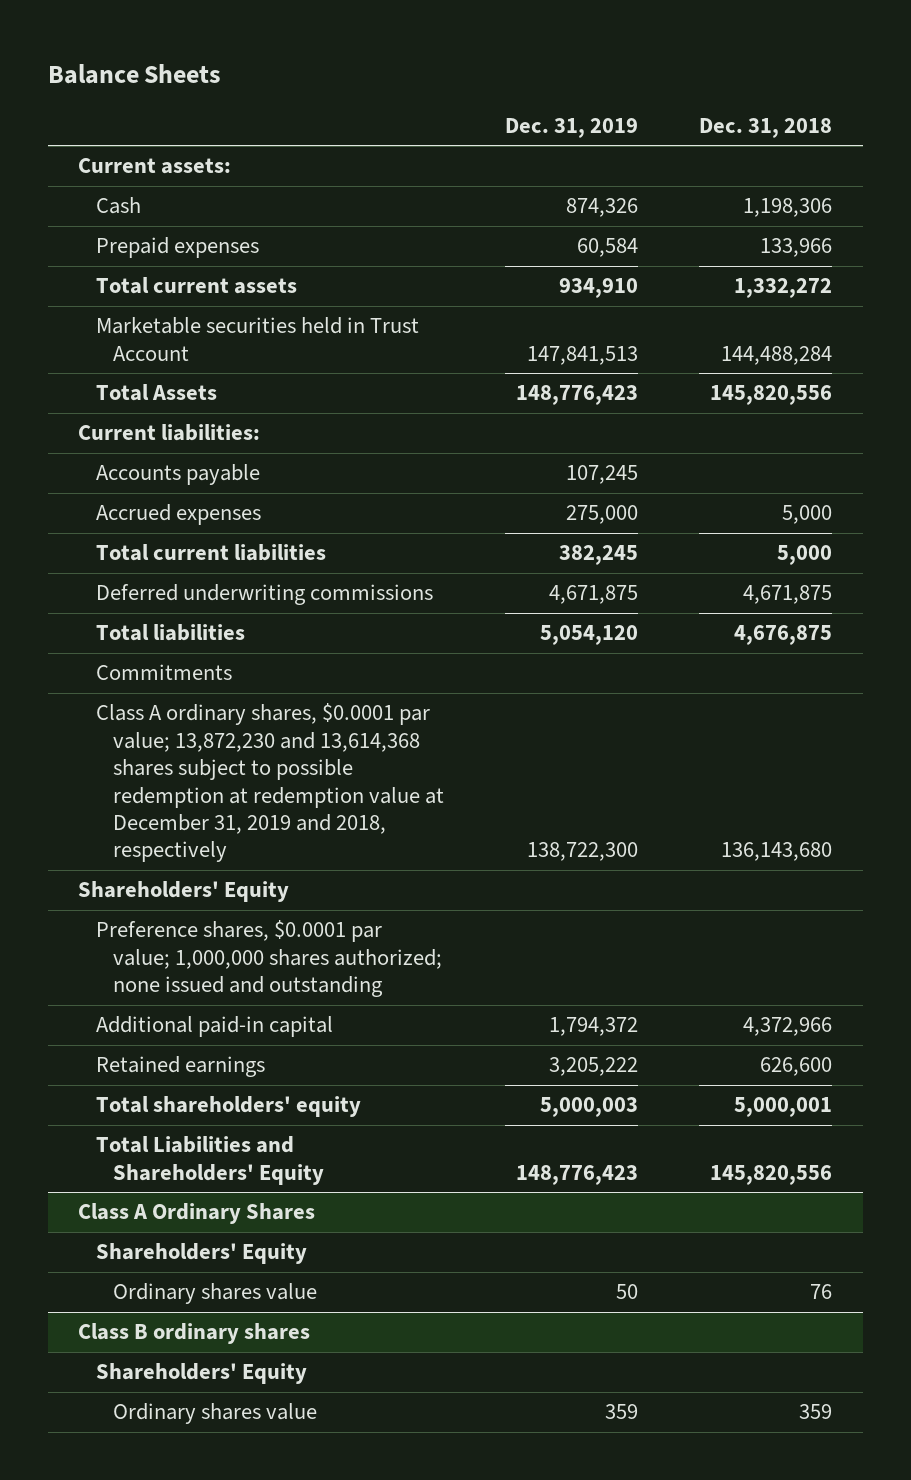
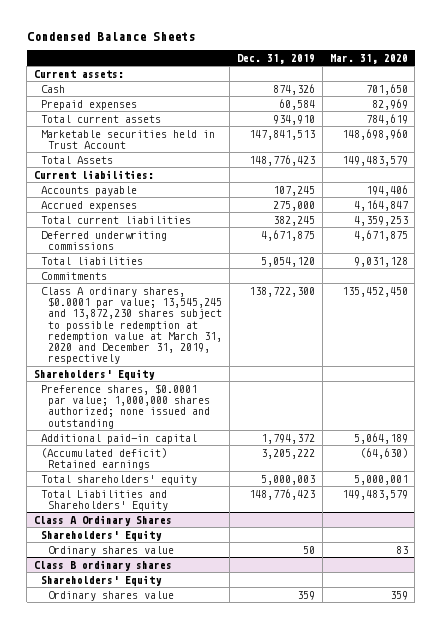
- Balance Sheets
+ Condensed Balance Sheets
- | Dec. 31, 2019 | Dec. 31, 2018
+ | Dec. 31, 2019 | Mar. 31, 2020
- Class A ordinary shares, $0.0001 par value; 13,872,230 and 13,614,368 shares subject to possible redemption at redemption value at December 31, 2019 and 2018, respectively | 138,722,300 | 136,143,680
+ Class A ordinary shares, $0.0001 par value; 13,545,245 and 13,872,230 shares subject to possible redemption at redemption value at March 31, 2020 and December 31, 2019, respectively | 138,722,300 | 135,452,450
- Retained earnings | 3,205,222 | 626,600
+ (Accumulated deficit) Retained earnings | 3,205,222 | (64,630)

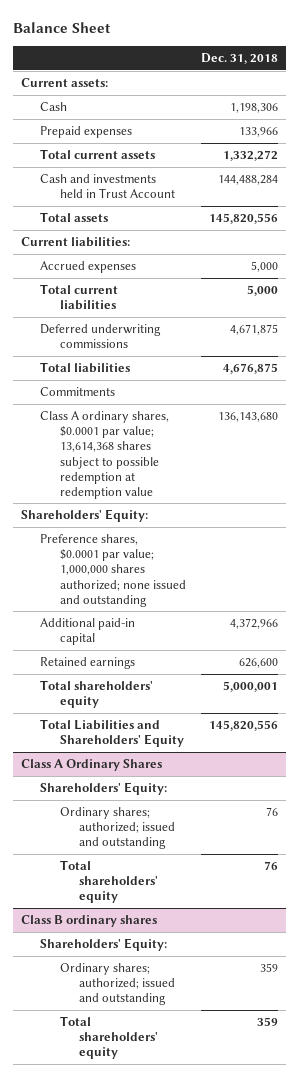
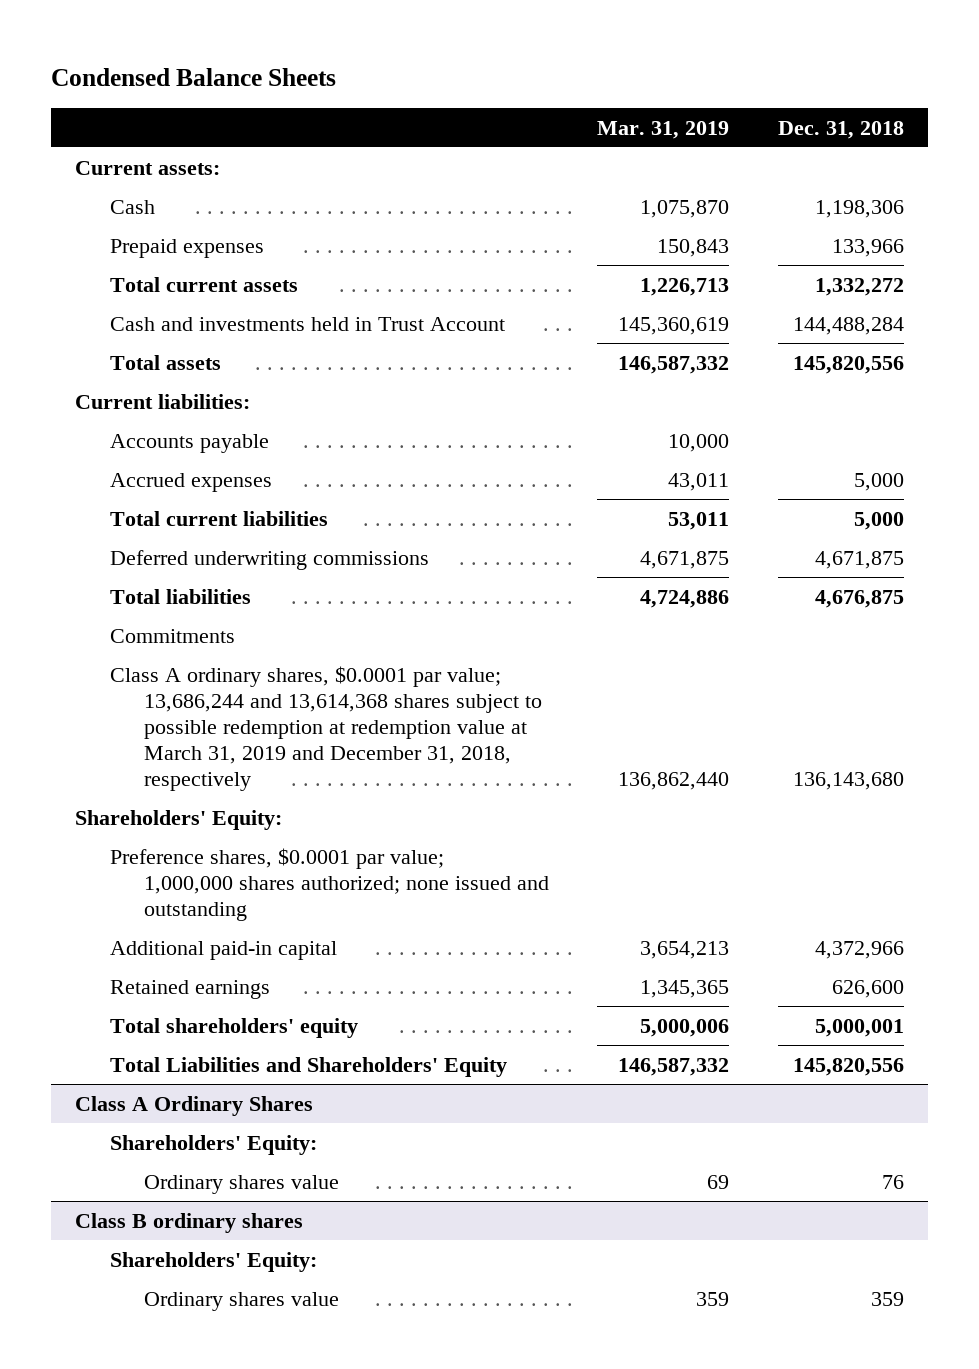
- Balance Sheet
+ Condensed Balance Sheets
- | Dec. 31, 2018
+ | Mar. 31, 2019 | Dec. 31, 2018
+ Accounts payable | 10,000 |
- Class A ordinary shares, $0.0001 par value; 13,614,368 shares subject to possible redemption at redemption value | 136,143,680
+ Class A ordinary shares, $0.0001 par value; 13,686,244 and 13,614,368 shares subject to possible redemption at redemption value at March 31, 2019 and December 31, 2018, respectively | 136,862,440 | 136,143,680
@ Class A Ordinary Shares
- Ordinary shares; authorized; issued and outstanding | 76
- Total shareholders' equity | 76
+ Ordinary shares value | 69 | 76
@ Class B ordinary shares
- Ordinary shares; authorized; issued and outstanding | 359
- Total shareholders' equity | 359
+ Ordinary shares value | 359 | 359

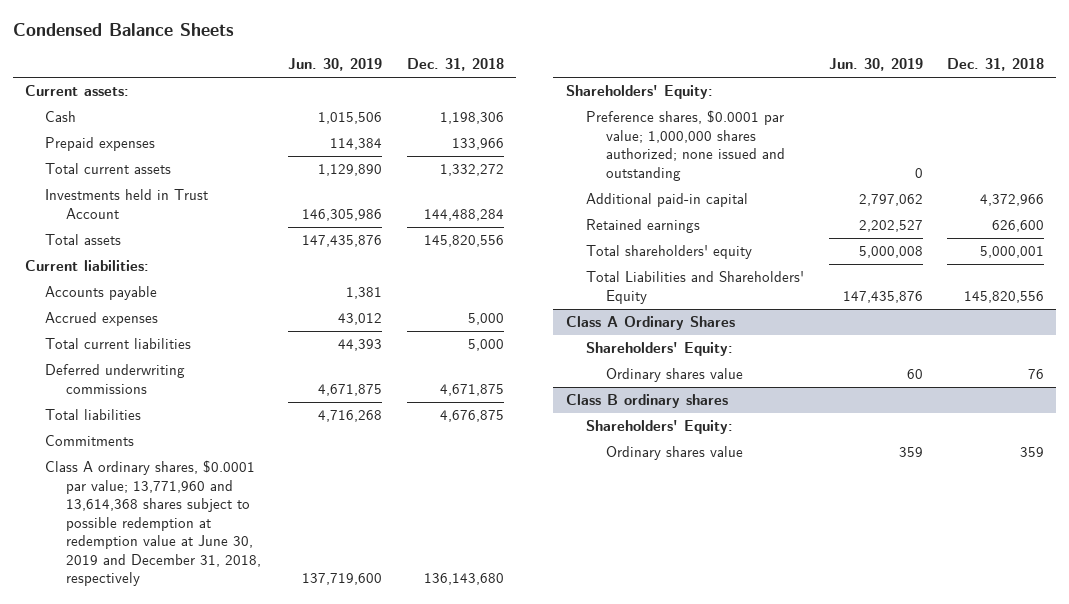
- | Mar. 31, 2019 | Dec. 31, 2018
+ | Jun. 30, 2019 | Dec. 31, 2018
- Cash and investments held in Trust Account | 145,360,619 | 144,488,284
+ Investments held in Trust Account | 146,305,986 | 144,488,284
- Class A ordinary shares, $0.0001 par value; 13,686,244 and 13,614,368 shares subject to possible redemption at redemption value at March 31, 2019 and December 31, 2018, respectively | 136,862,440 | 136,143,680
+ Class A ordinary shares, $0.0001 par value; 13,771,960 and 13,614,368 shares subject to possible redemption at redemption value at June 30, 2019 and December 31, 2018, respectively | 137,719,600 | 136,143,680
- Preference shares, $0.0001 par value; 1,000,000 shares authorized; none issued and outstanding
+ Preference shares, $0.0001 par value; 1,000,000 shares authorized; none issued and outstanding | 0 |

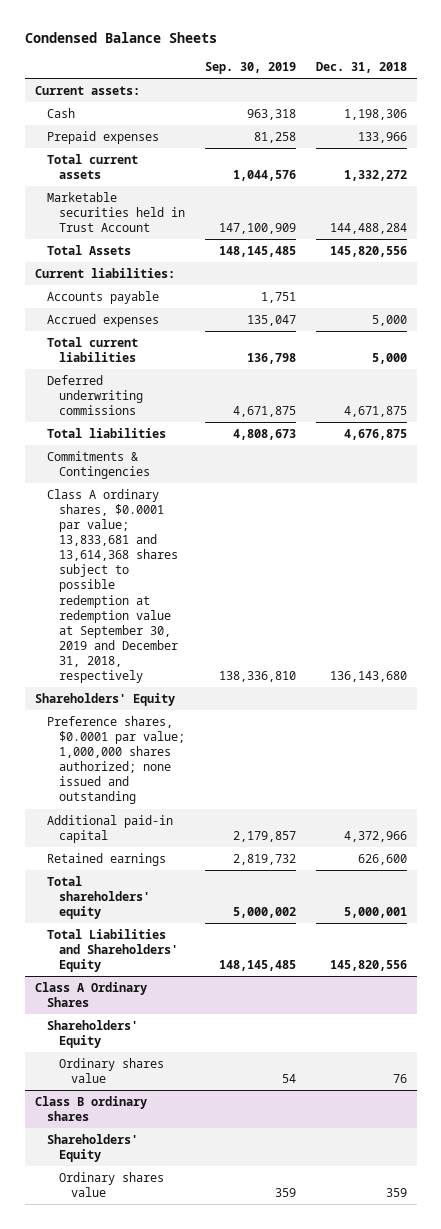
- | Jun. 30, 2019 | Dec. 31, 2018
+ | Sep. 30, 2019 | Dec. 31, 2018
- Investments held in Trust Account | 146,305,986 | 144,488,284
- Total assets | 147,435,876 | 145,820,556
+ Marketable securities held in Trust Account | 147,100,909 | 144,488,284
+ Total Assets | 148,145,485 | 145,820,556
- Commitments
- Class A ordinary shares, $0.0001 par value; 13,771,960 and 13,614,368 shares subject to possible redemption at redemption value at June 30, 2019 and December 31, 2018, respectively | 137,719,600 | 136,143,680
- Shareholders' Equity:
+ Commitments & Contingencies
+ Class A ordinary shares, $0.0001 par value; 13,833,681 and 13,614,368 shares subject to possible redemption at redemption value at September 30, 2019 and December 31, 2018, respectively | 138,336,810 | 136,143,680
+ Shareholders' Equity
@ Class A Ordinary Shares
- Shareholders' Equity:
+ Shareholders' Equity
@ Class B ordinary shares
- Shareholders' Equity:
+ Shareholders' Equity

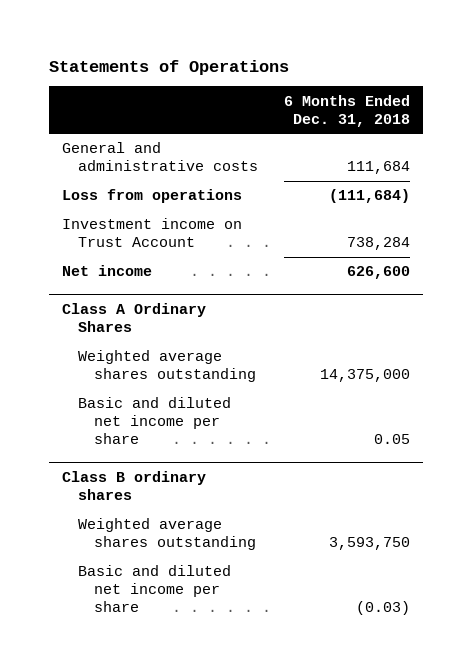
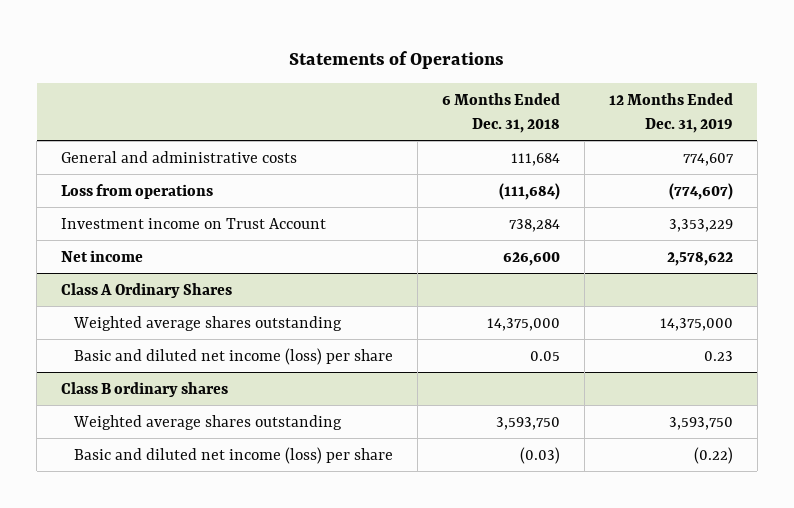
- | 6 Months Ended Dec. 31, 2018
+ | 6 Months Ended Dec. 31, 2018 | 12 Months Ended Dec. 31, 2019
@ Class A Ordinary Shares
- Basic and diluted net income per share | 0.05
+ Basic and diluted net income (loss) per share | 0.05 | 0.23
@ Class B ordinary shares
- Basic and diluted net income per share | (0.03)
+ Basic and diluted net income (loss) per share | (0.03) | (0.22)

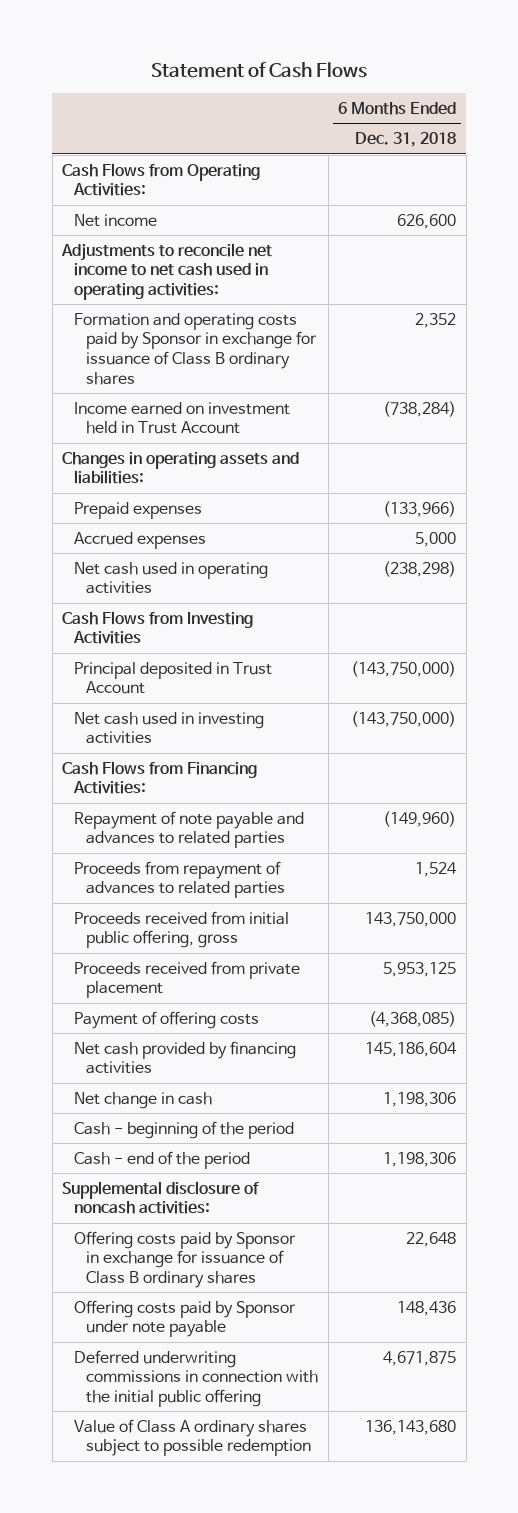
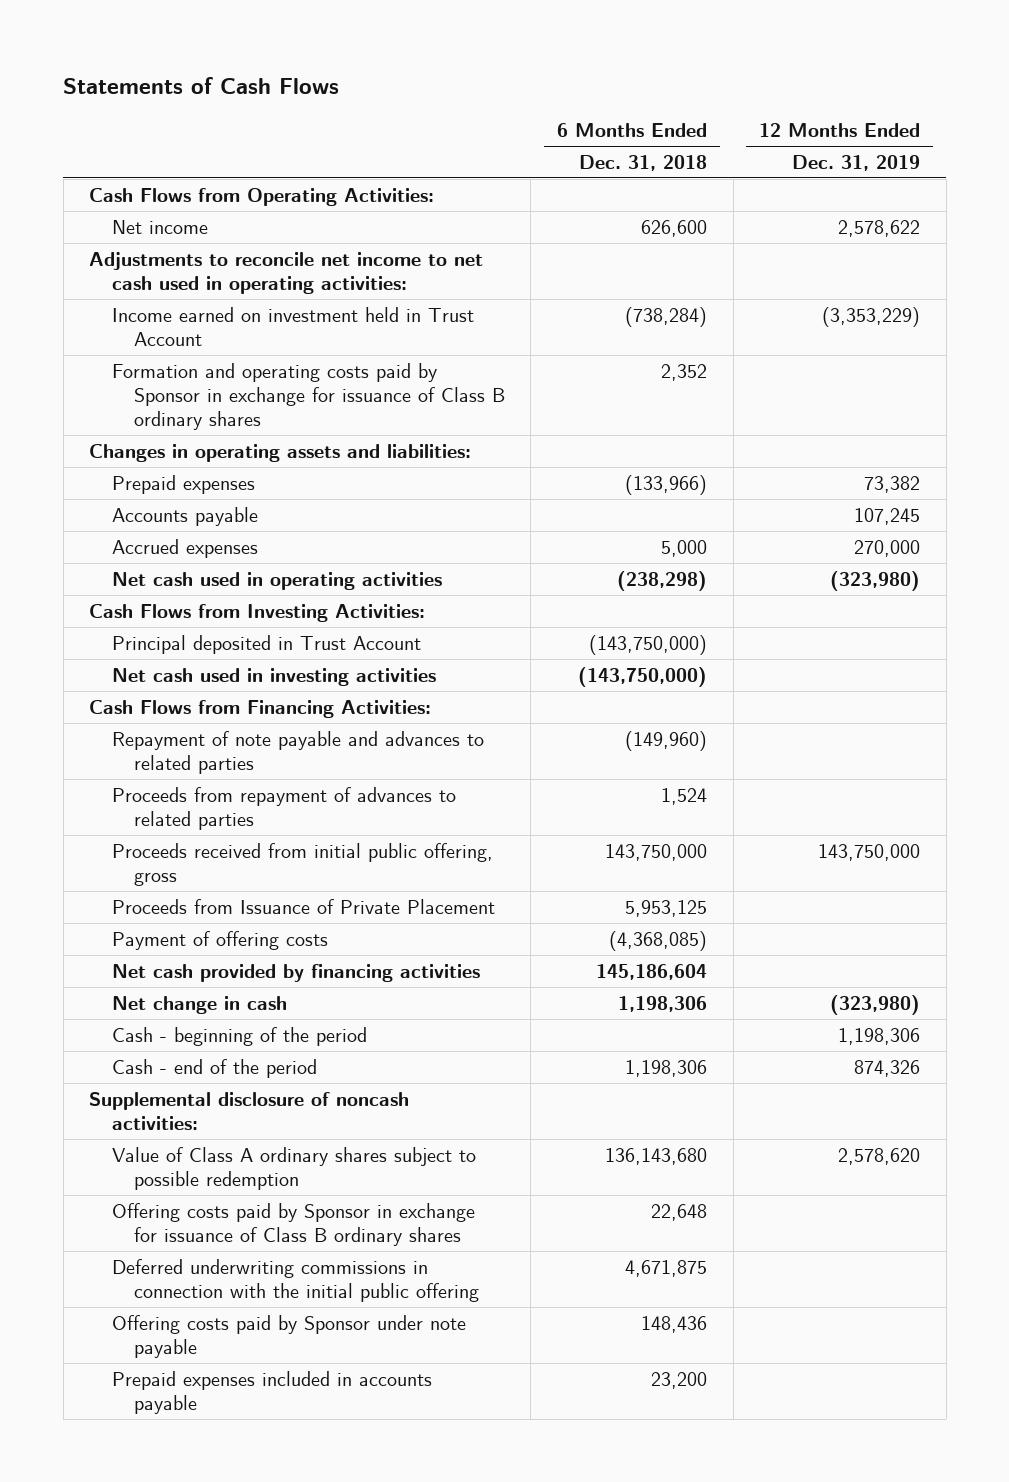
- Statement of Cash Flows
+ Statements of Cash Flows
- | 6 Months Ended Dec. 31, 2018
+ | 6 Months Ended Dec. 31, 2018 | 12 Months Ended Dec. 31, 2019
moved down: Formation and operating costs paid by Sponsor in exchange for issuance of Class B ordinary shares | 2,352 |
+ Accounts payable | | 107,245
- Cash Flows from Investing Activities
+ Cash Flows from Investing Activities:
- Proceeds received from private placement | 5,953,125
+ Proceeds from Issuance of Private Placement | 5,953,125 |
moved up: Value of Class A ordinary shares subject to possible redemption | 136,143,680 | 2,578,620
moved down: Offering costs paid by Sponsor under note payable | 148,436 |
+ Prepaid expenses included in accounts payable | 23,200 |

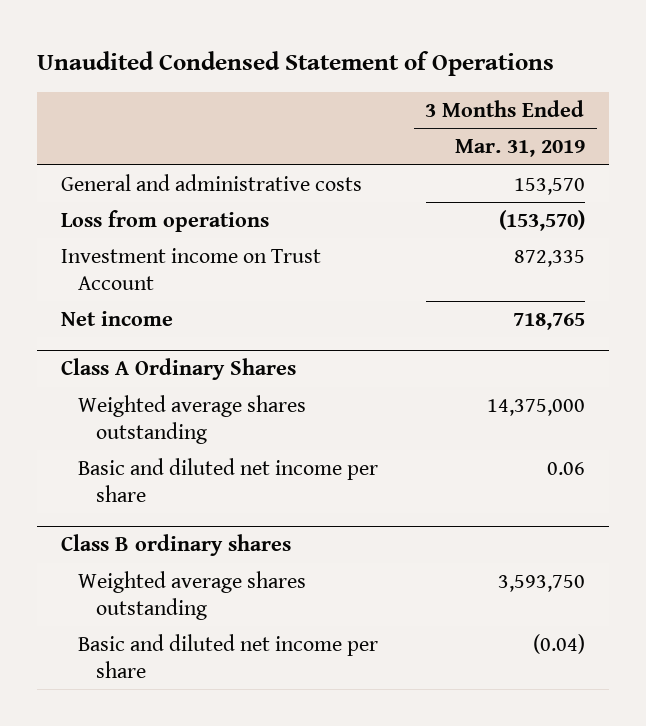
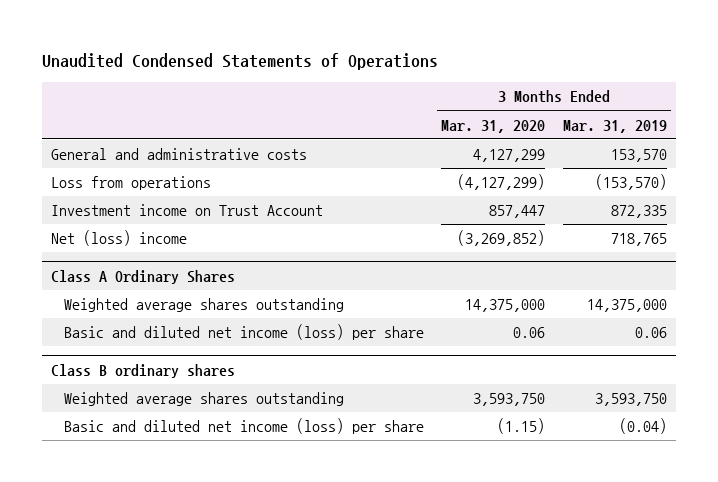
- Unaudited Condensed Statement of Operations
+ Unaudited Condensed Statements of Operations
- | 3 Months Ended Mar. 31, 2019
+ | 3 Months Ended Mar. 31, 2020 | 3 Months Ended Mar. 31, 2019
- Net income | 718,765
+ Net (loss) income | (3,269,852) | 718,765
@ Class A Ordinary Shares
- Basic and diluted net income per share | 0.06
+ Basic and diluted net income (loss) per share | 0.06 | 0.06
@ Class B ordinary shares
- Basic and diluted net income per share | (0.04)
+ Basic and diluted net income (loss) per share | (1.15) | (0.04)

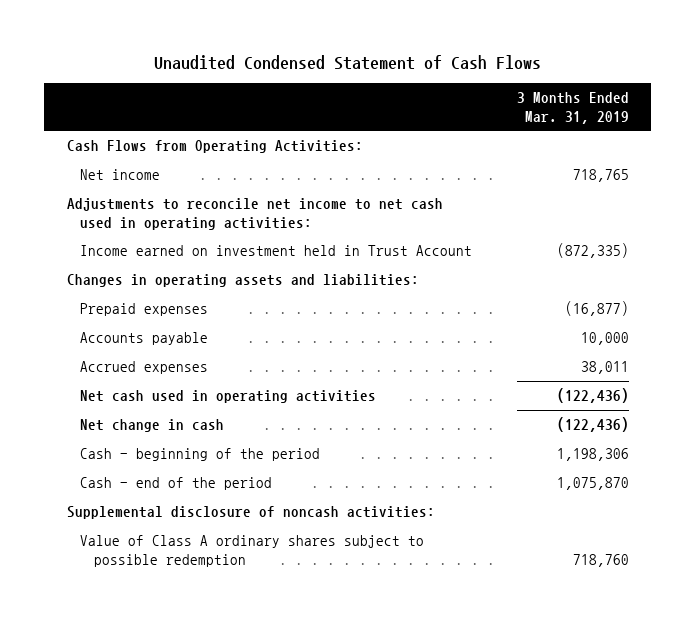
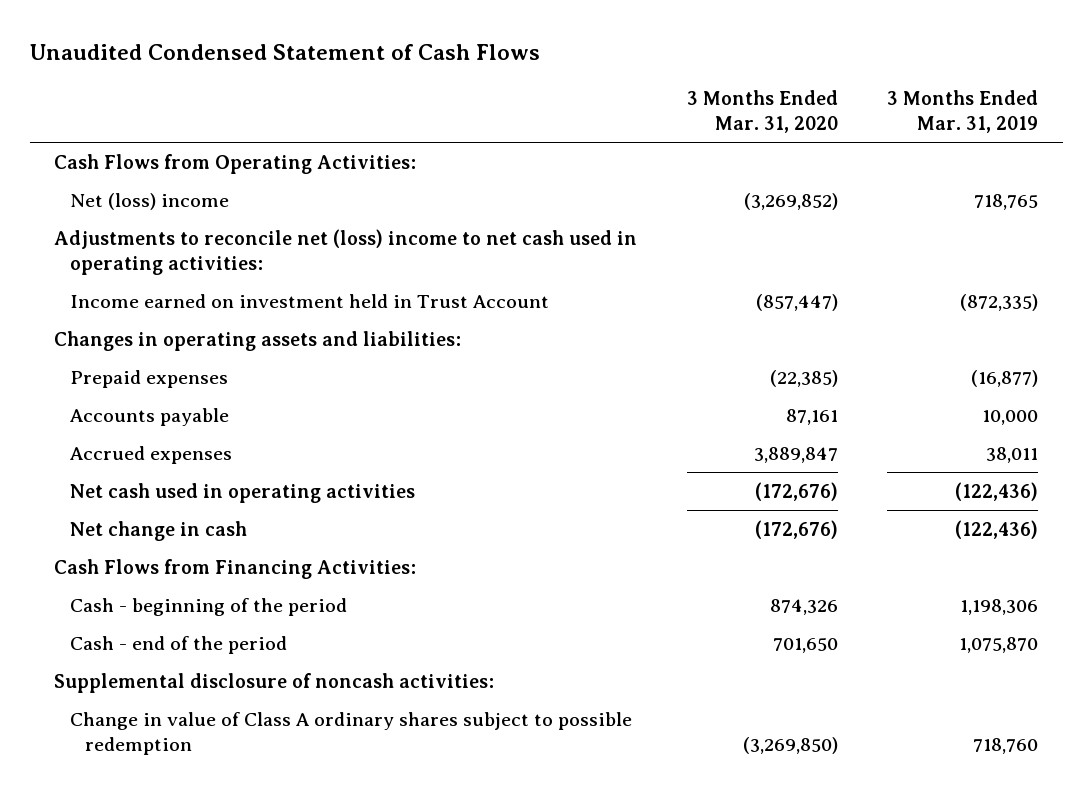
- | 3 Months Ended Mar. 31, 2019
+ | 3 Months Ended Mar. 31, 2020 | 3 Months Ended Mar. 31, 2019
- Net income | 718,765
- Adjustments to reconcile net income to net cash used in operating activities:
+ Net (loss) income | (3,269,852) | 718,765
+ Adjustments to reconcile net (loss) income to net cash used in operating activities:
+ Cash Flows from Financing Activities:
- Value of Class A ordinary shares subject to possible redemption | 718,760
+ Change in value of Class A ordinary shares subject to possible redemption | (3,269,850) | 718,760

